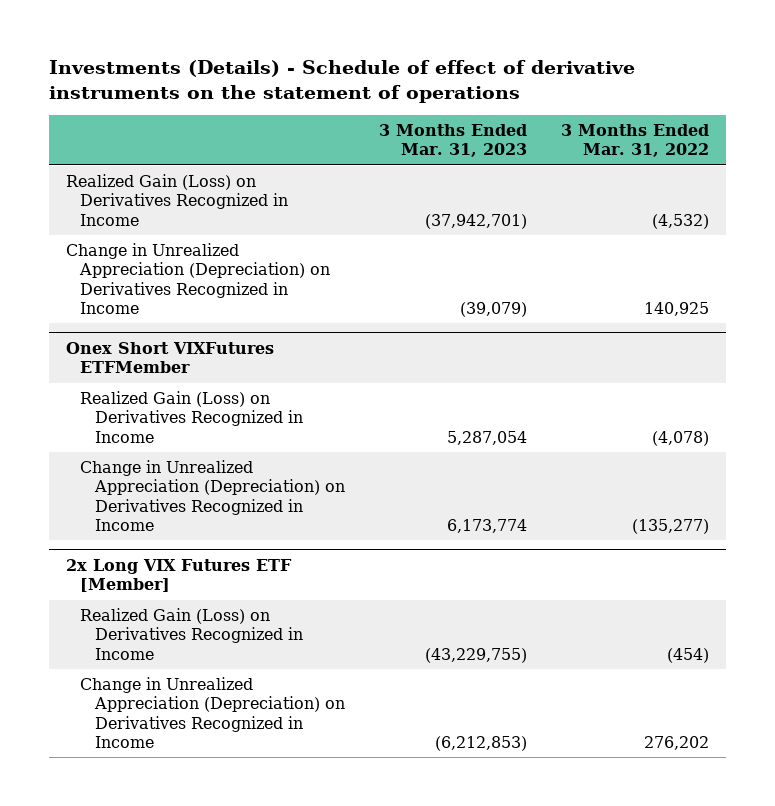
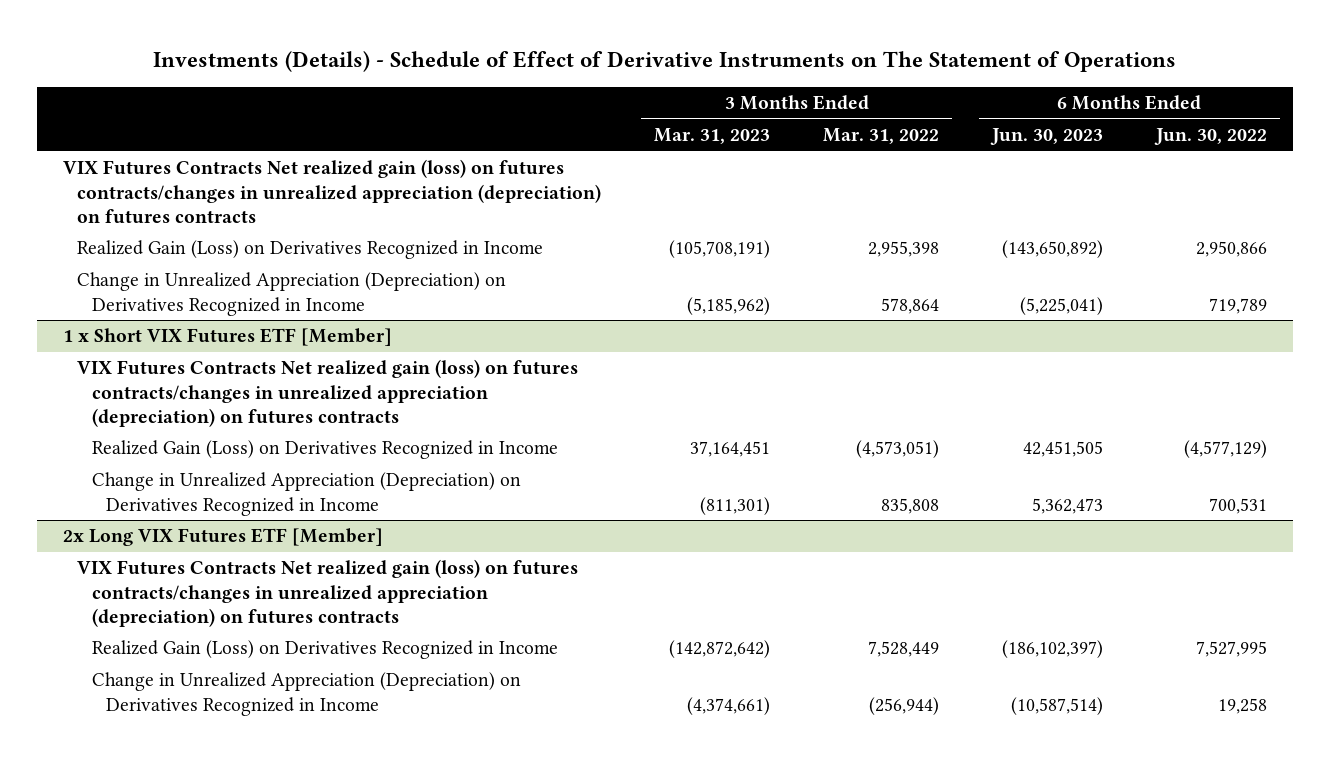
- Investments (Details) - Schedule of effect of derivative instruments on the statement of operations
+ Investments (Details) - Schedule of Effect of Derivative Instruments on The Statement of Operations
- | 3 Months Ended Mar. 31, 2023 | 3 Months Ended Mar. 31, 2022
+ | 3 Months Ended Mar. 31, 2023 | 3 Months Ended Mar. 31, 2022 | 6 Months Ended Jun. 30, 2023 | 6 Months Ended Jun. 30, 2022
- Realized Gain (Loss) on Derivatives Recognized in Income | (37,942,701) | (4,532)
- Change in Unrealized Appreciation (Depreciation) on Derivatives Recognized in Income | (39,079) | 140,925
- Onex Short VIXFutures ETFMember
- Realized Gain (Loss) on Derivatives Recognized in Income | 5,287,054 | (4,078)
- Change in Unrealized Appreciation (Depreciation) on Derivatives Recognized in Income | 6,173,774 | (135,277)
+ VIX Futures Contracts Net realized gain (loss) on futures contracts/changes in unrealized appreciation (depreciation) on futures contracts
+ Realized Gain (Loss) on Derivatives Recognized in Income | (105,708,191) | 2,955,398 | (143,650,892) | 2,950,866
+ Change in Unrealized Appreciation (Depreciation) on Derivatives Recognized in Income | (5,185,962) | 578,864 | (5,225,041) | 719,789
+ 1 x Short VIX Futures ETF [Member]
+ VIX Futures Contracts Net realized gain (loss) on futures contracts/changes in unrealized appreciation (depreciation) on futures contracts
+ Realized Gain (Loss) on Derivatives Recognized in Income | 37,164,451 | (4,573,051) | 42,451,505 | (4,577,129)
+ Change in Unrealized Appreciation (Depreciation) on Derivatives Recognized in Income | (811,301) | 835,808 | 5,362,473 | 700,531
@ 2x Long VIX Futures ETF [Member]
- Realized Gain (Loss) on Derivatives Recognized in Income | (43,229,755) | (454)
- Change in Unrealized Appreciation (Depreciation) on Derivatives Recognized in Income | (6,212,853) | 276,202
+ VIX Futures Contracts Net realized gain (loss) on futures contracts/changes in unrealized appreciation (depreciation) on futures contracts
+ Realized Gain (Loss) on Derivatives Recognized in Income | (142,872,642) | 7,528,449 | (186,102,397) | 7,527,995
+ Change in Unrealized Appreciation (Depreciation) on Derivatives Recognized in Income | (4,374,661) | (256,944) | (10,587,514) | 19,258

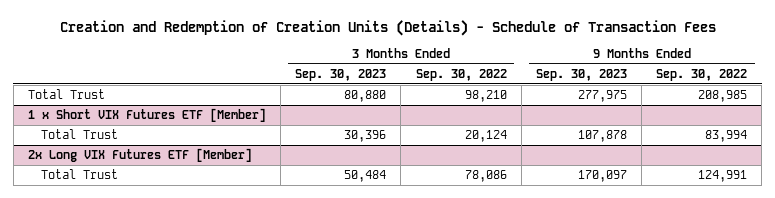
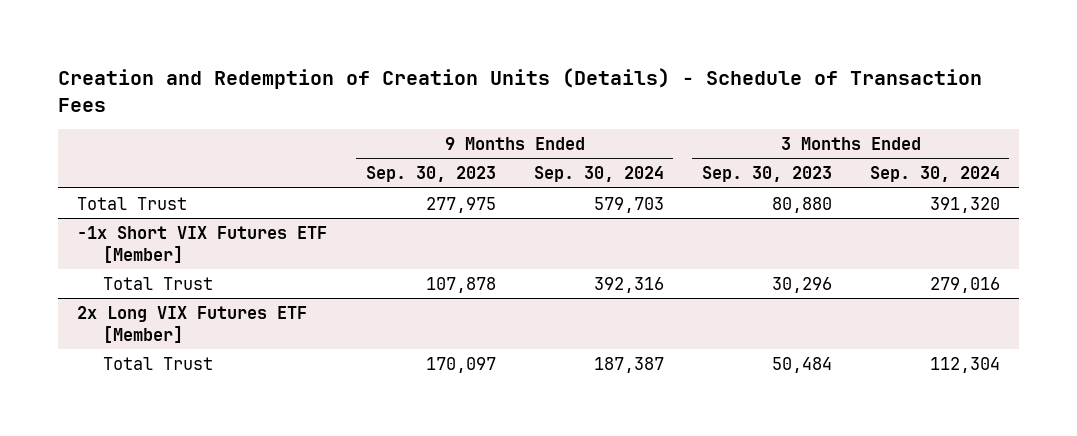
- | 3 Months Ended Sep. 30, 2023 | 3 Months Ended Sep. 30, 2022 | 9 Months Ended Sep. 30, 2023 | 9 Months Ended Sep. 30, 2022
+ | 9 Months Ended Sep. 30, 2023 | 9 Months Ended Sep. 30, 2024 | 3 Months Ended Sep. 30, 2023 | 3 Months Ended Sep. 30, 2024
- 1 x Short VIX Futures ETF [Member]
- Total Trust | 30,396 | 20,124 | 107,878 | 83,994
+ -1x Short VIX Futures ETF [Member]
+ Total Trust | 107,878 | 392,316 | 30,296 | 279,016

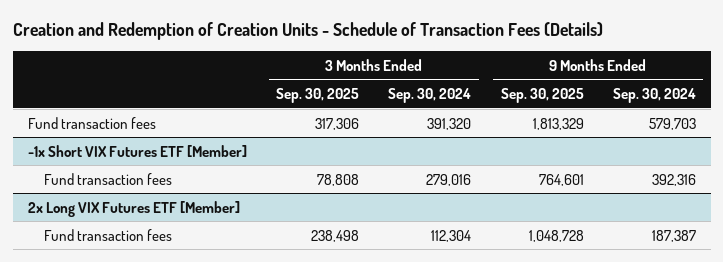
- Creation and Redemption of Creation Units (Details) - Schedule of Transaction Fees
+ Creation and Redemption of Creation Units - Schedule of Transaction Fees (Details)
- | 9 Months Ended Sep. 30, 2023 | 9 Months Ended Sep. 30, 2024 | 3 Months Ended Sep. 30, 2023 | 3 Months Ended Sep. 30, 2024
+ | 3 Months Ended Sep. 30, 2025 | 3 Months Ended Sep. 30, 2024 | 9 Months Ended Sep. 30, 2025 | 9 Months Ended Sep. 30, 2024
- Total Trust | 277,975 | 579,703 | 80,880 | 391,320
+ Fund transaction fees | 317,306 | 391,320 | 1,813,329 | 579,703
@ -1x Short VIX Futures ETF [Member]
- Total Trust | 107,878 | 392,316 | 30,296 | 279,016
+ Fund transaction fees | 78,808 | 279,016 | 764,601 | 392,316
@ 2x Long VIX Futures ETF [Member]
- Total Trust | 170,097 | 187,387 | 50,484 | 112,304
+ Fund transaction fees | 238,498 | 112,304 | 1,048,728 | 187,387

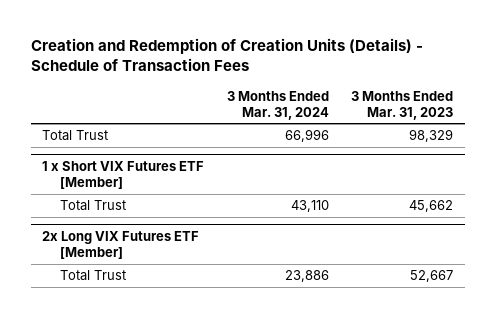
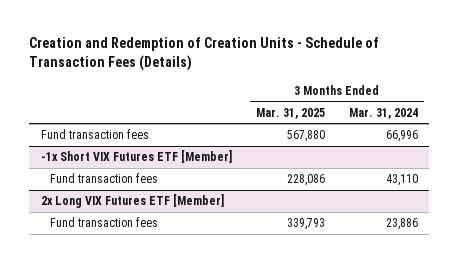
- Creation and Redemption of Creation Units (Details) - Schedule of Transaction Fees
+ Creation and Redemption of Creation Units - Schedule of Transaction Fees (Details)
- | 3 Months Ended Mar. 31, 2024 | 3 Months Ended Mar. 31, 2023
+ | 3 Months Ended Mar. 31, 2025 | 3 Months Ended Mar. 31, 2024
- Total Trust | 66,996 | 98,329
- 1 x Short VIX Futures ETF [Member]
- Total Trust | 43,110 | 45,662
+ Fund transaction fees | 567,880 | 66,996
+ -1x Short VIX Futures ETF [Member]
+ Fund transaction fees | 228,086 | 43,110
@ 2x Long VIX Futures ETF [Member]
- Total Trust | 23,886 | 52,667
+ Fund transaction fees | 339,793 | 23,886

